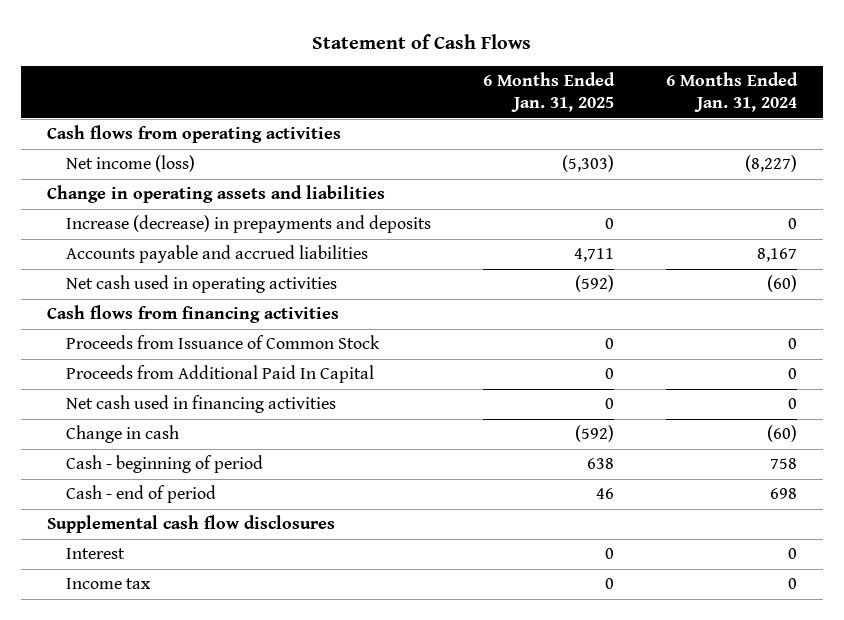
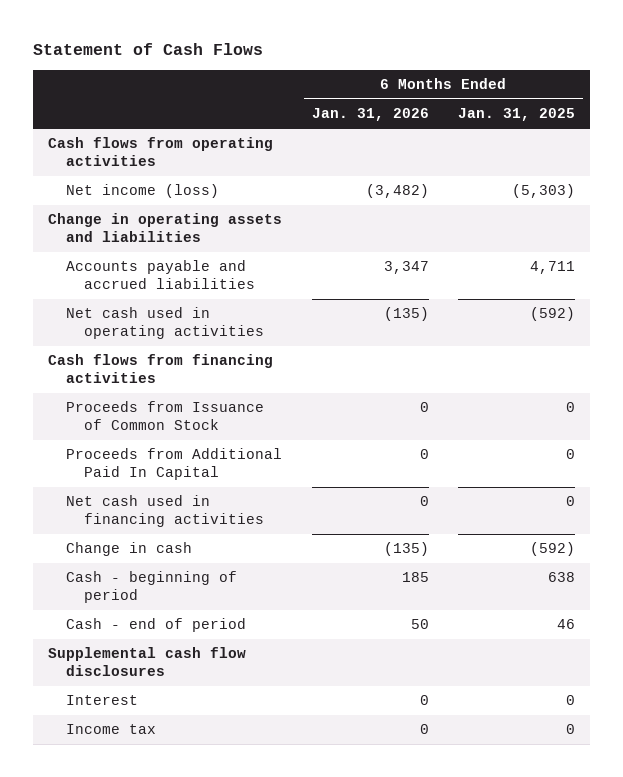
- | 6 Months Ended Jan. 31, 2025 | 6 Months Ended Jan. 31, 2024
+ | 6 Months Ended Jan. 31, 2026 | 6 Months Ended Jan. 31, 2025
- Increase (decrease) in prepayments and deposits | 0 | 0

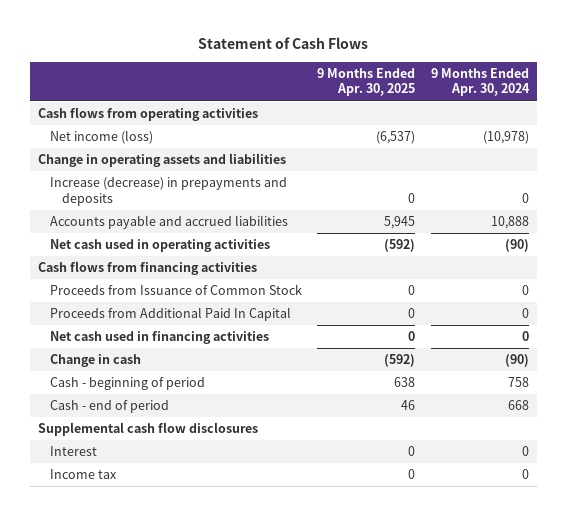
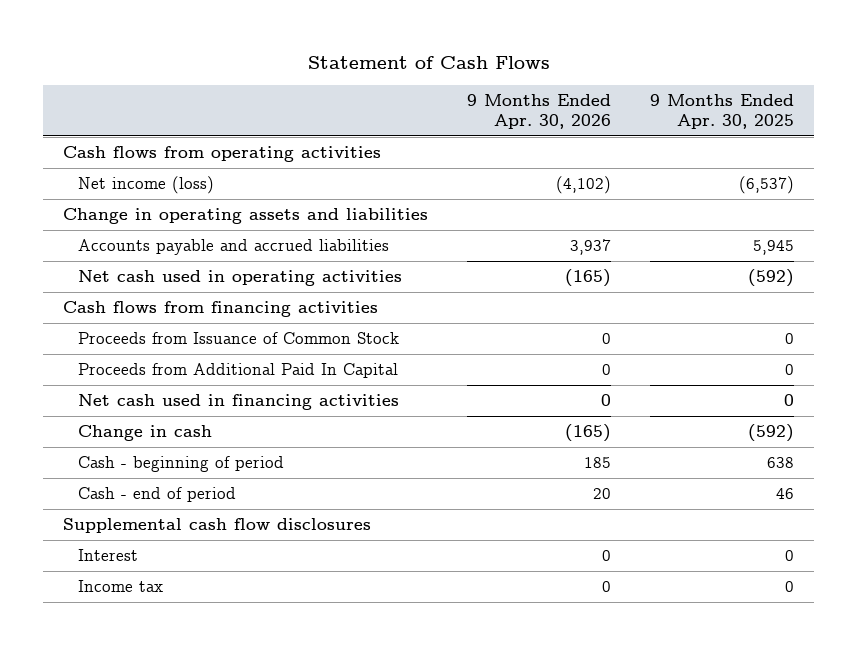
- | 9 Months Ended Apr. 30, 2025 | 9 Months Ended Apr. 30, 2024
+ | 9 Months Ended Apr. 30, 2026 | 9 Months Ended Apr. 30, 2025
- Increase (decrease) in prepayments and deposits | 0 | 0

